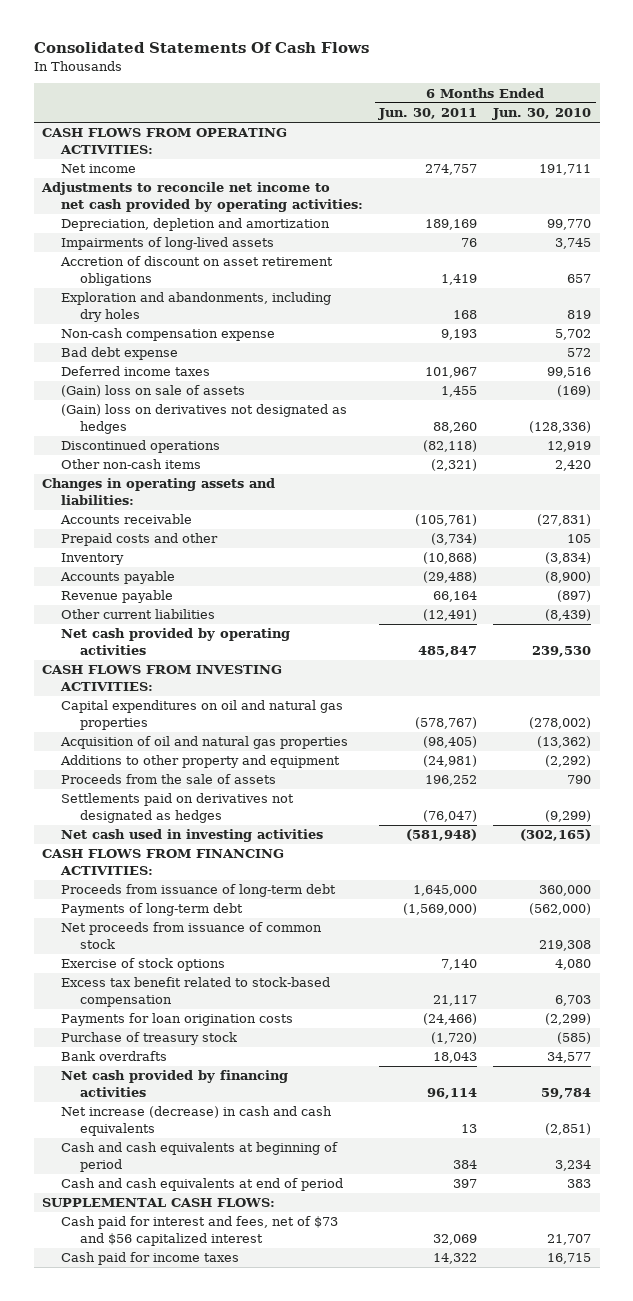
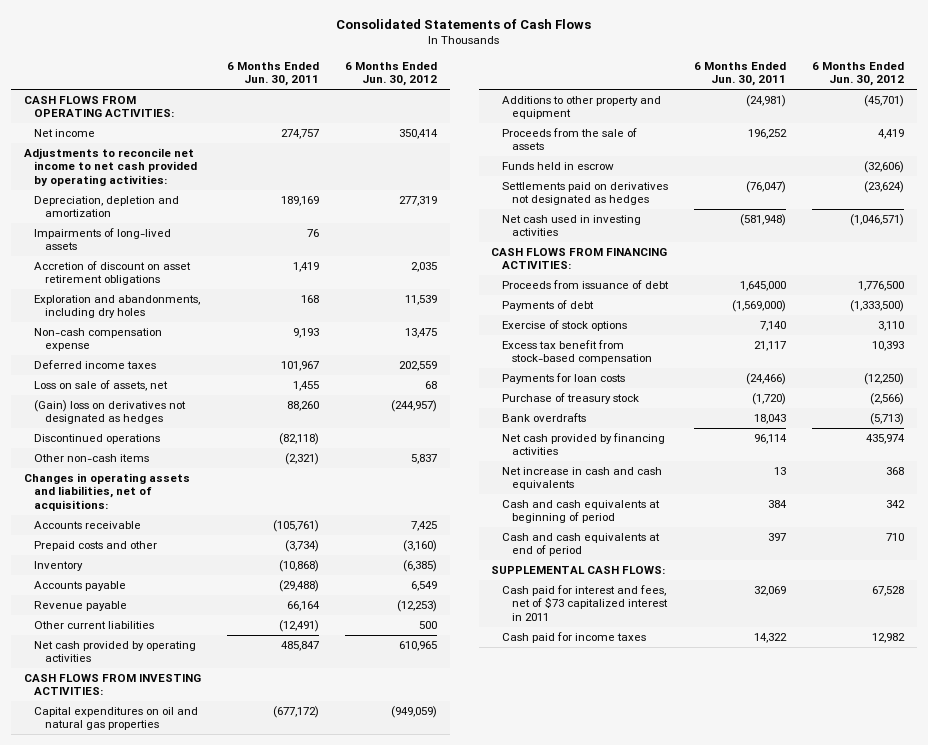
- Consolidated Statements Of Cash Flows
+ Consolidated Statements of Cash Flows
- | 6 Months Ended Jun. 30, 2011 | 6 Months Ended Jun. 30, 2010
+ | 6 Months Ended Jun. 30, 2011 | 6 Months Ended Jun. 30, 2012
- Bad debt expense | | 572
- (Gain) loss on sale of assets | 1,455 | (169)
+ Loss on sale of assets, net | 1,455 | 68
- Changes in operating assets and liabilities:
+ Changes in operating assets and liabilities, net of acquisitions:
- Capital expenditures on oil and natural gas properties | (578,767) | (278,002)
- Acquisition of oil and natural gas properties | (98,405) | (13,362)
+ Capital expenditures on oil and natural gas properties | (677,172) | (949,059)
+ Funds held in escrow | | (32,606)
- Proceeds from issuance of long-term debt | 1,645,000 | 360,000
- Payments of long-term debt | (1,569,000) | (562,000)
- Net proceeds from issuance of common stock | | 219,308
+ Proceeds from issuance of debt | 1,645,000 | 1,776,500
+ Payments of debt | (1,569,000) | (1,333,500)
- Excess tax benefit related to stock-based compensation | 21,117 | 6,703
- Payments for loan origination costs | (24,466) | (2,299)
+ Excess tax benefit from stock-based compensation | 21,117 | 10,393
+ Payments for loan costs | (24,466) | (12,250)
- Net increase (decrease) in cash and cash equivalents | 13 | (2,851)
+ Net increase in cash and cash equivalents | 13 | 368
- Cash paid for interest and fees, net of $73 and $56 capitalized interest | 32,069 | 21,707
+ Cash paid for interest and fees, net of $73 capitalized interest in 2011 | 32,069 | 67,528

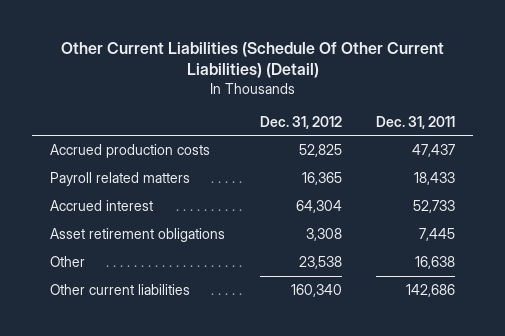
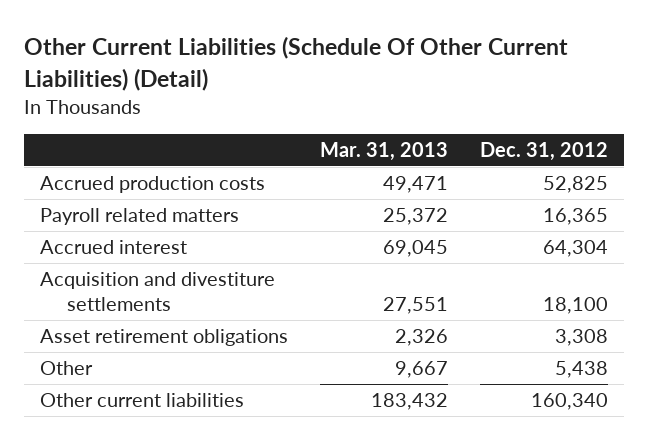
- | Dec. 31, 2012 | Dec. 31, 2011
+ | Mar. 31, 2013 | Dec. 31, 2012
+ Acquisition and divestiture settlements | 27,551 | 18,100
- Other | 23,538 | 16,638
+ Other | 9,667 | 5,438

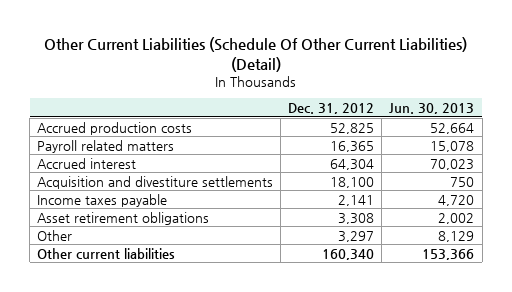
- | Mar. 31, 2013 | Dec. 31, 2012
+ | Dec. 31, 2012 | Jun. 30, 2013
+ Income taxes payable | 2,141 | 4,720
- Other | 9,667 | 5,438
+ Other | 3,297 | 8,129

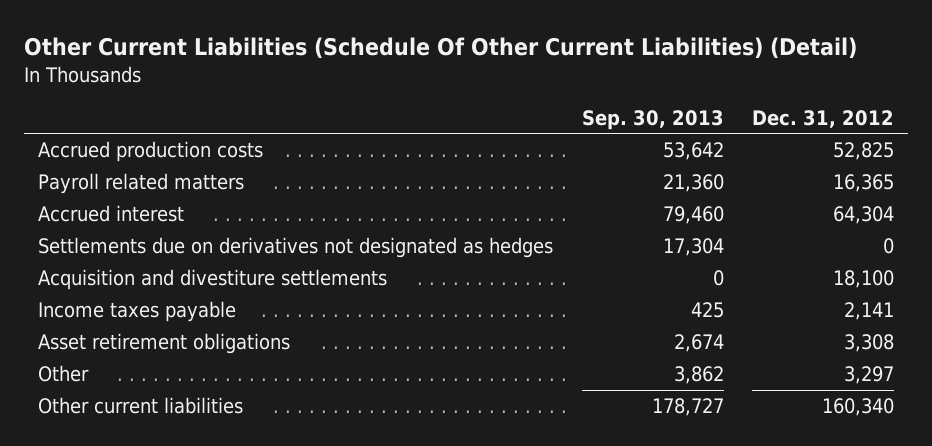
- | Dec. 31, 2012 | Jun. 30, 2013
+ | Sep. 30, 2013 | Dec. 31, 2012
+ Settlements due on derivatives not designated as hedges | 17,304 | 0

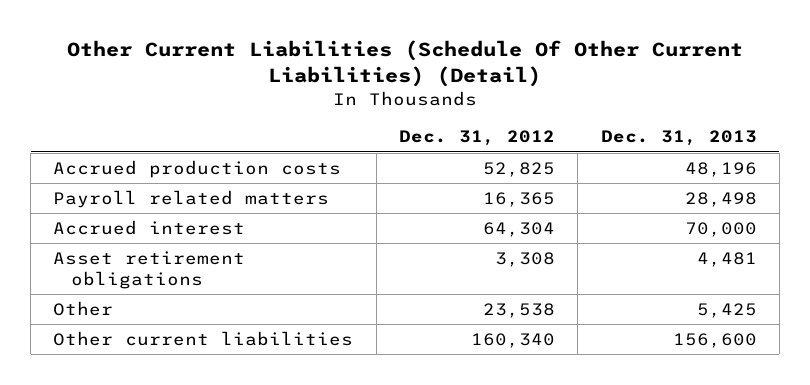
- | Sep. 30, 2013 | Dec. 31, 2012
+ | Dec. 31, 2012 | Dec. 31, 2013
- Settlements due on derivatives not designated as hedges | 17,304 | 0
- Acquisition and divestiture settlements | 0 | 18,100
- Income taxes payable | 425 | 2,141
- Other | 3,862 | 3,297
+ Other | 23,538 | 5,425

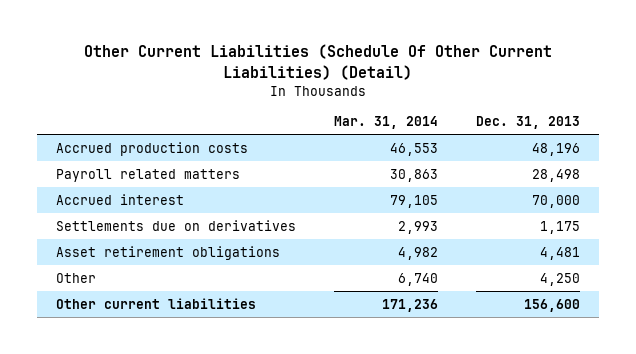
- | Dec. 31, 2012 | Dec. 31, 2013
+ | Mar. 31, 2014 | Dec. 31, 2013
+ Settlements due on derivatives | 2,993 | 1,175
- Other | 23,538 | 5,425
+ Other | 6,740 | 4,250

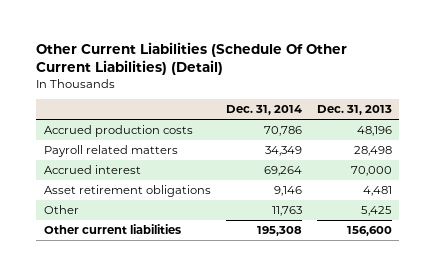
- | Mar. 31, 2014 | Dec. 31, 2013
+ | Dec. 31, 2014 | Dec. 31, 2013
- Settlements due on derivatives | 2,993 | 1,175
- Other | 6,740 | 4,250
+ Other | 11,763 | 5,425

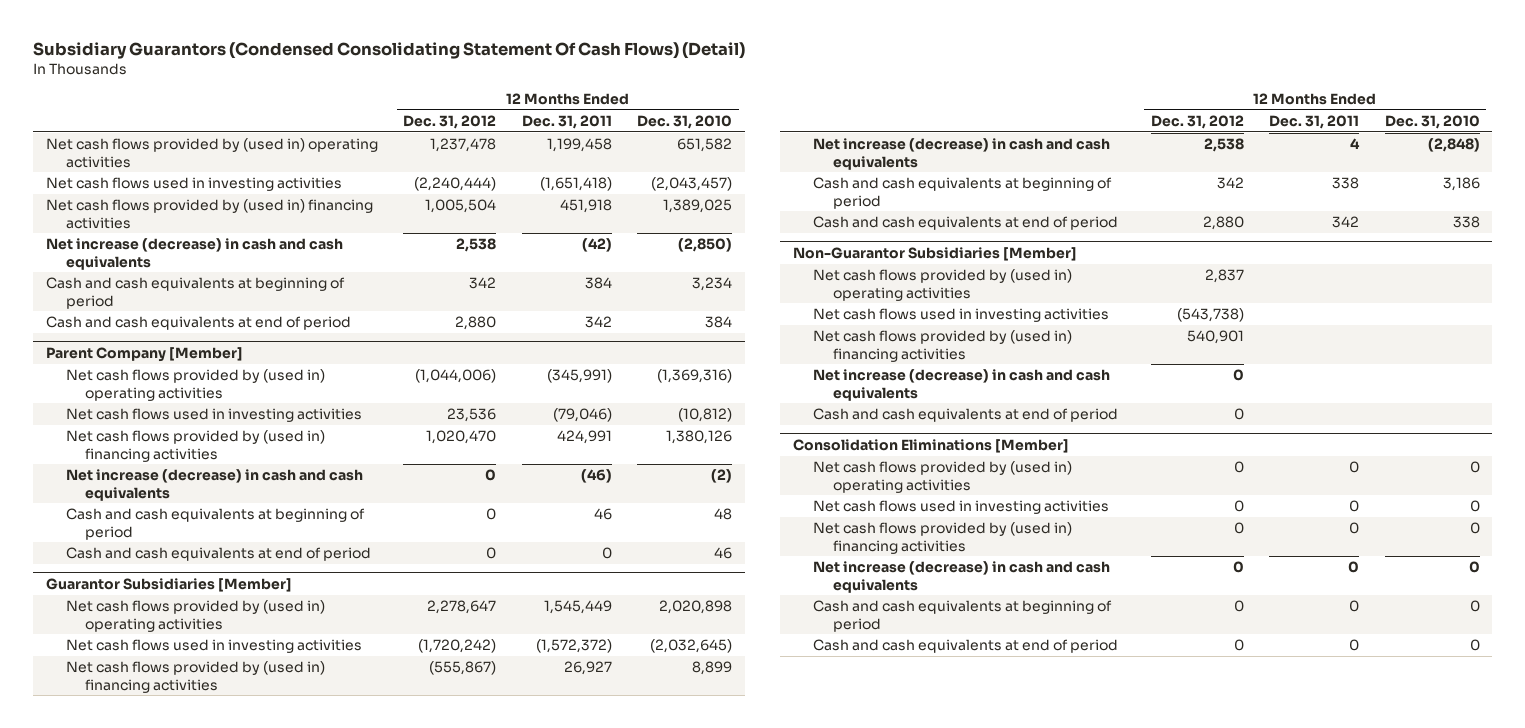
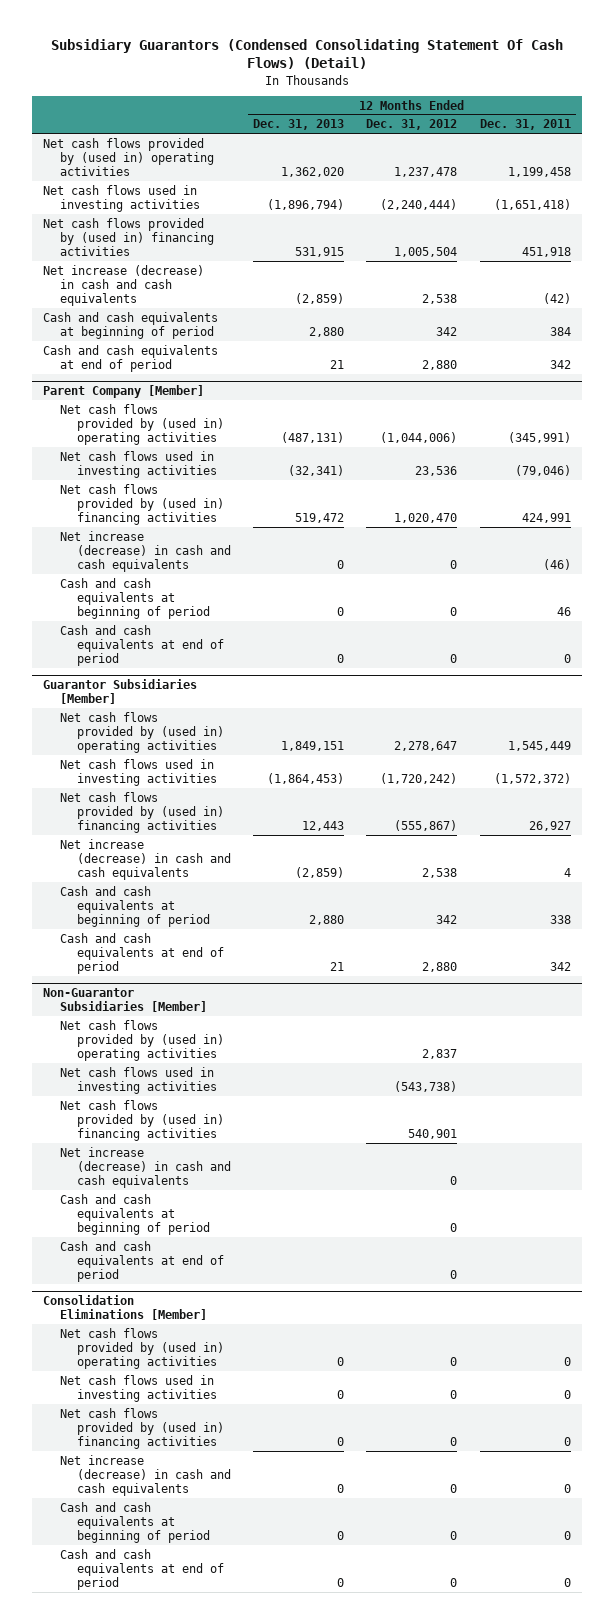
- | 12 Months Ended Dec. 31, 2012 | 12 Months Ended Dec. 31, 2011 | 12 Months Ended Dec. 31, 2010
+ | 12 Months Ended Dec. 31, 2013 | 12 Months Ended Dec. 31, 2012 | 12 Months Ended Dec. 31, 2011
@ Non-Guarantor Subsidiaries [Member]
+ Cash and cash equivalents at beginning of period | | 0 |

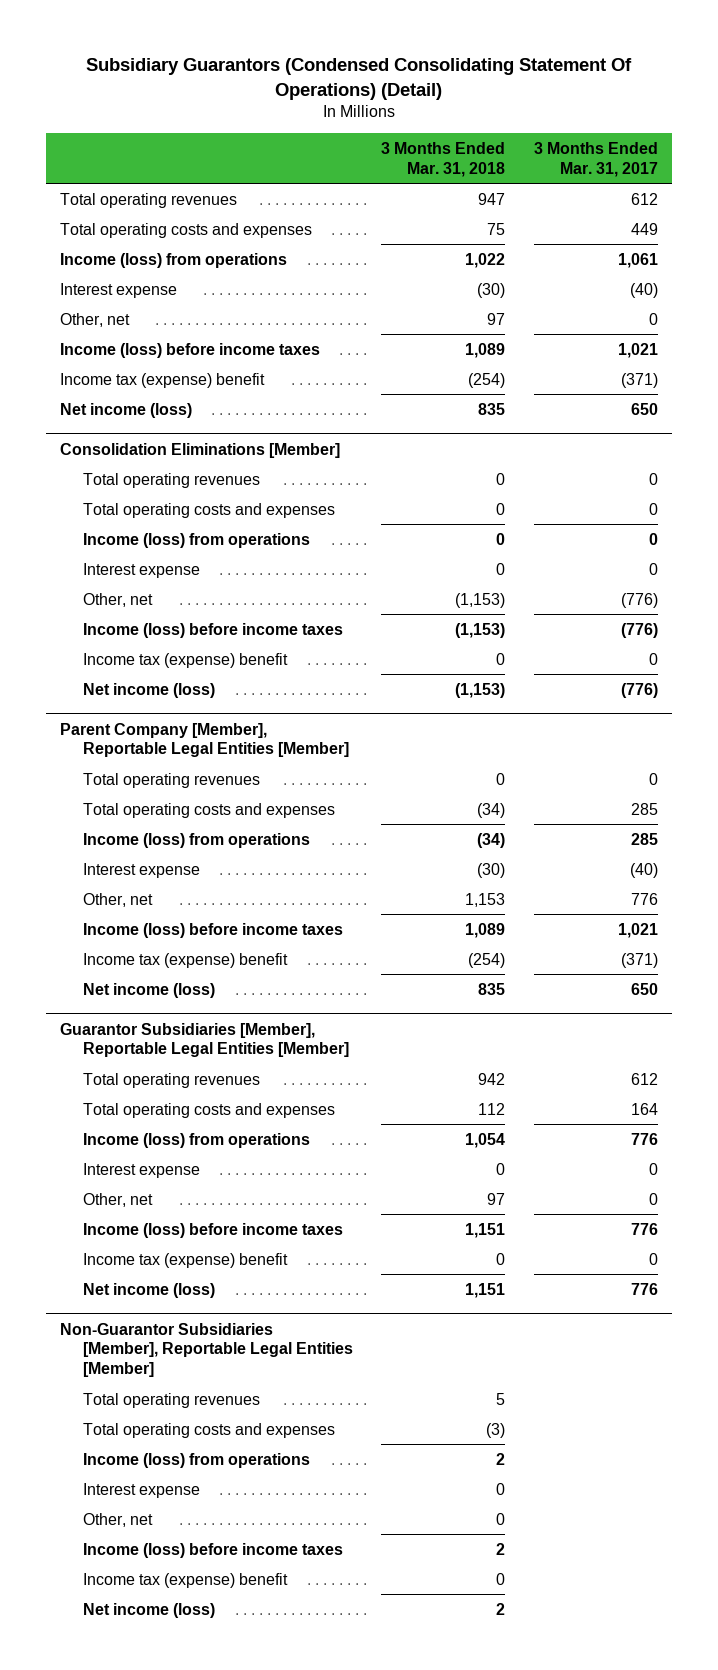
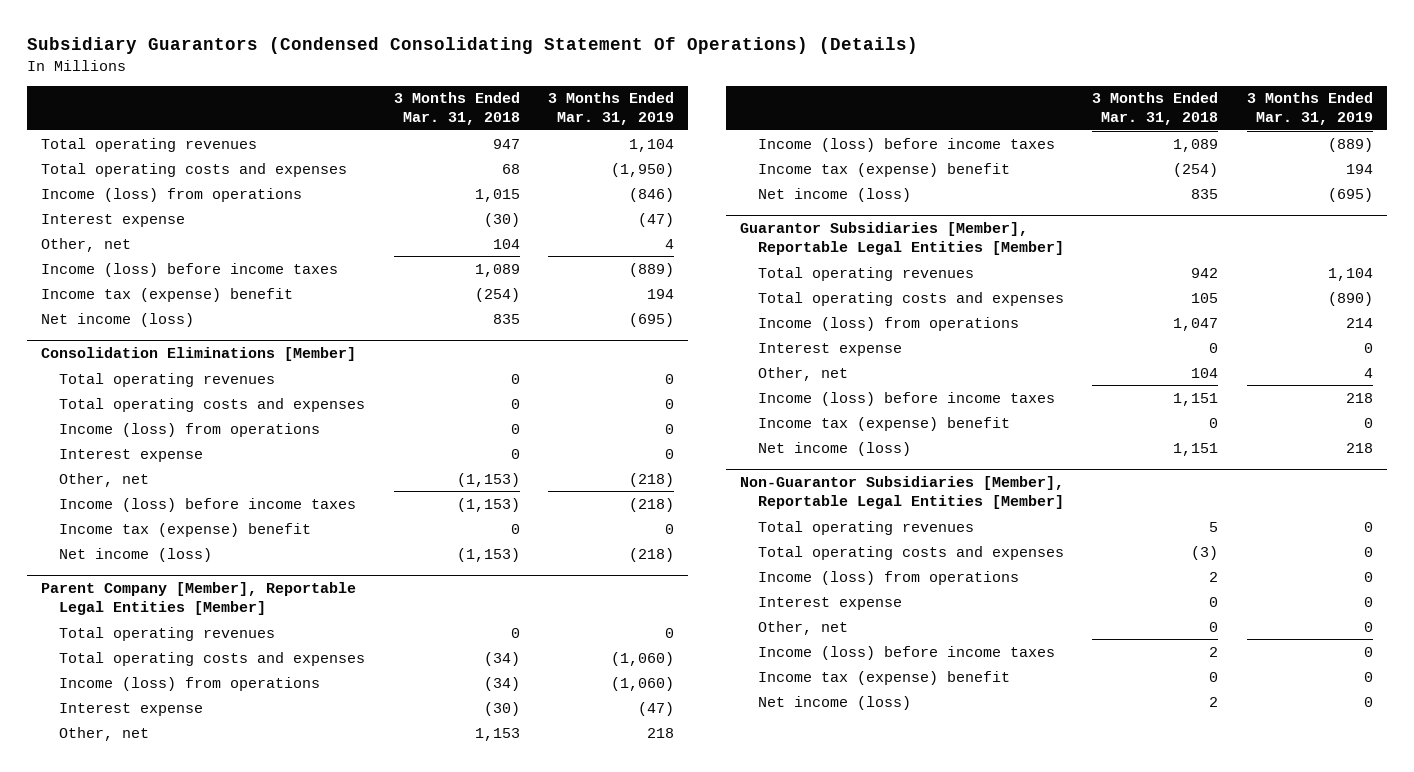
- Subsidiary Guarantors (Condensed Consolidating Statement Of Operations) (Detail)
+ Subsidiary Guarantors (Condensed Consolidating Statement Of Operations) (Details)
- | 3 Months Ended Mar. 31, 2018 | 3 Months Ended Mar. 31, 2017
+ | 3 Months Ended Mar. 31, 2018 | 3 Months Ended Mar. 31, 2019
- Total operating costs and expenses | 75 | 449
- Income (loss) from operations | 1,022 | 1,061
+ Total operating costs and expenses | 68 | (1,950)
+ Income (loss) from operations | 1,015 | (846)
- Other, net | 97 | 0
+ Other, net | 104 | 4
@ Guarantor Subsidiaries [Member], Reportable Legal Entities [Member]
- Total operating costs and expenses | 112 | 164
- Income (loss) from operations | 1,054 | 776
+ Total operating costs and expenses | 105 | (890)
+ Income (loss) from operations | 1,047 | 214
- Other, net | 97 | 0
+ Other, net | 104 | 4

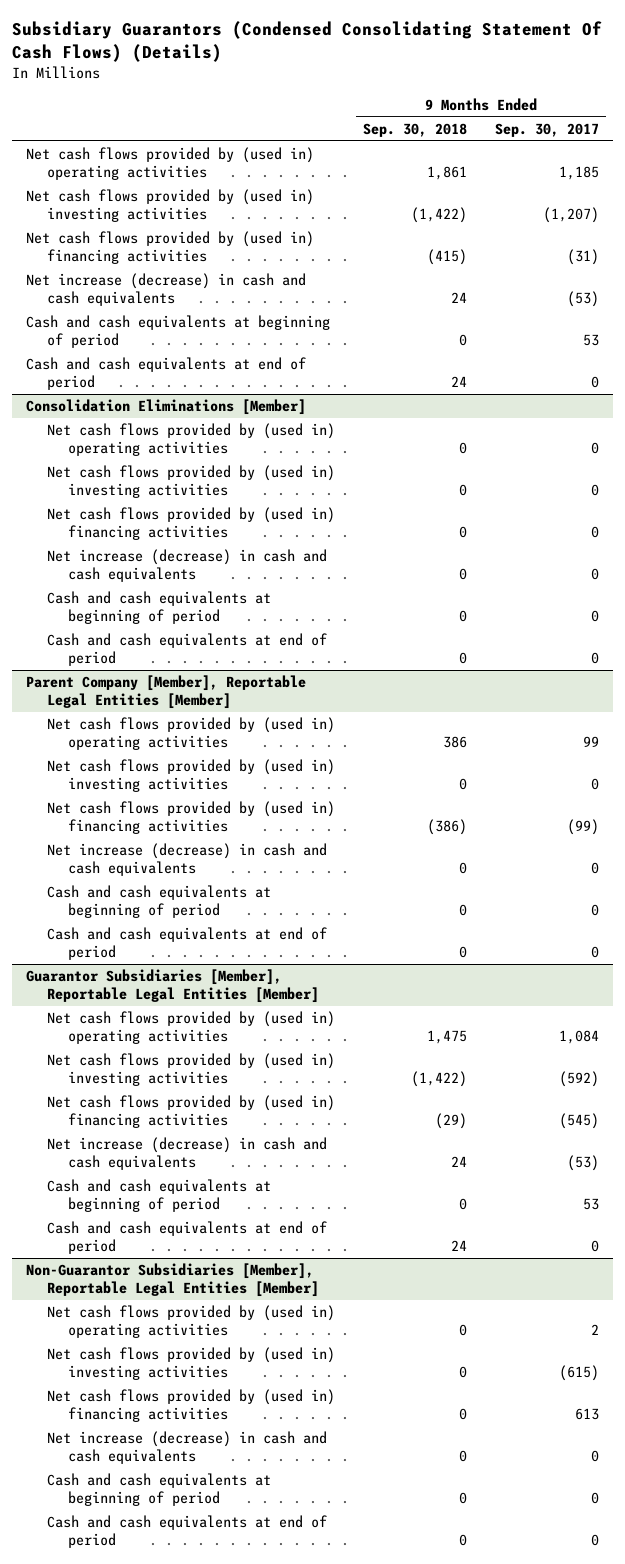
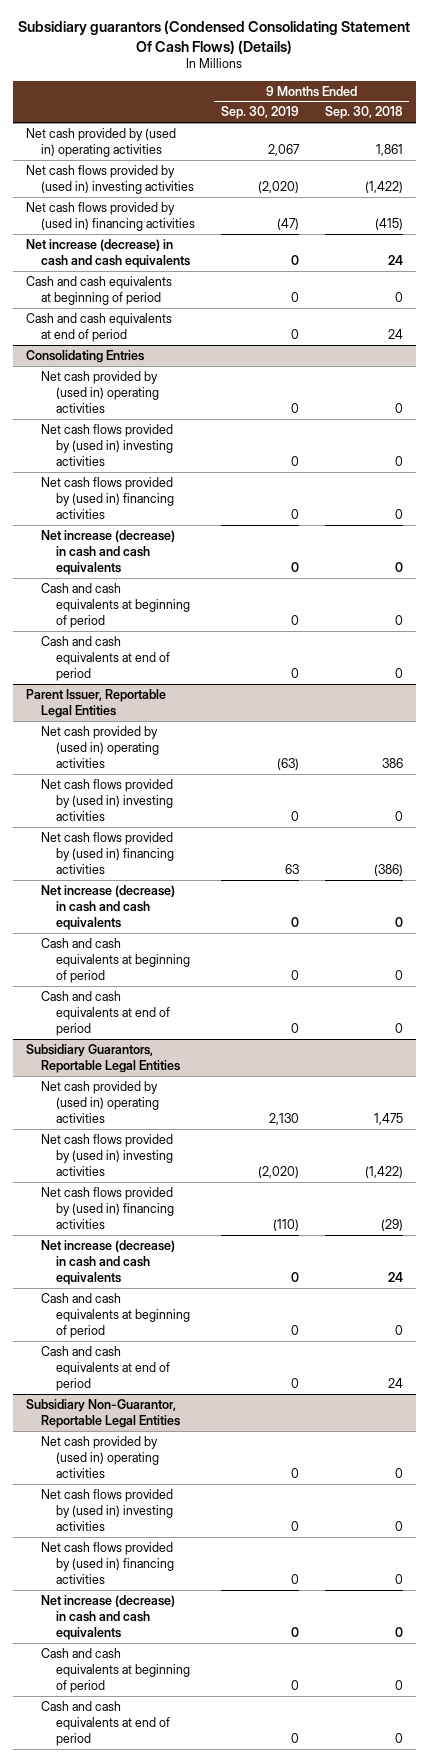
- Subsidiary Guarantors (Condensed Consolidating Statement Of Cash Flows) (Details)
+ Subsidiary guarantors (Condensed Consolidating Statement Of Cash Flows) (Details)
- | 9 Months Ended Sep. 30, 2018 | 9 Months Ended Sep. 30, 2017
+ | 9 Months Ended Sep. 30, 2019 | 9 Months Ended Sep. 30, 2018
- Net cash flows provided by (used in) operating activities | 1,861 | 1,185
+ Net cash provided by (used in) operating activities | 2,067 | 1,861
- Consolidation Eliminations [Member]
- Net cash flows provided by (used in) operating activities | 0 | 0
+ Consolidating Entries
+ Net cash provided by (used in) operating activities | 0 | 0
- Parent Company [Member], Reportable Legal Entities [Member]
- Net cash flows provided by (used in) operating activities | 386 | 99
+ Parent Issuer, Reportable Legal Entities
+ Net cash provided by (used in) operating activities | (63) | 386
- Guarantor Subsidiaries [Member], Reportable Legal Entities [Member]
- Net cash flows provided by (used in) operating activities | 1,475 | 1,084
+ Subsidiary Guarantors, Reportable Legal Entities
+ Net cash provided by (used in) operating activities | 2,130 | 1,475
- Non-Guarantor Subsidiaries [Member], Reportable Legal Entities [Member]
- Net cash flows provided by (used in) operating activities | 0 | 2
+ Subsidiary Non-Guarantor, Reportable Legal Entities
+ Net cash provided by (used in) operating activities | 0 | 0

